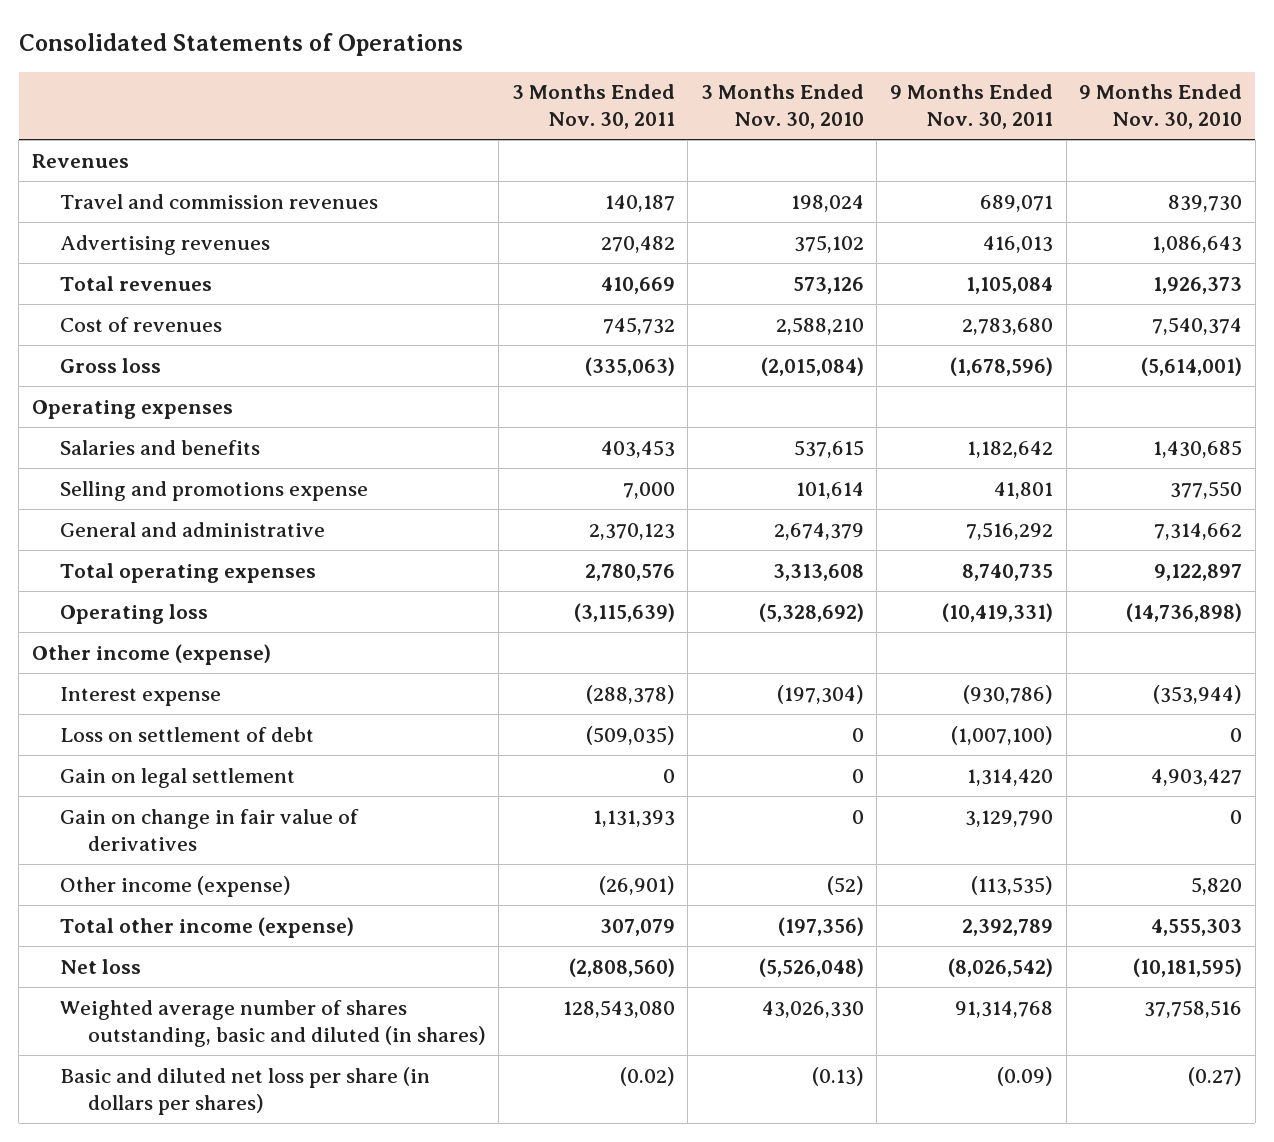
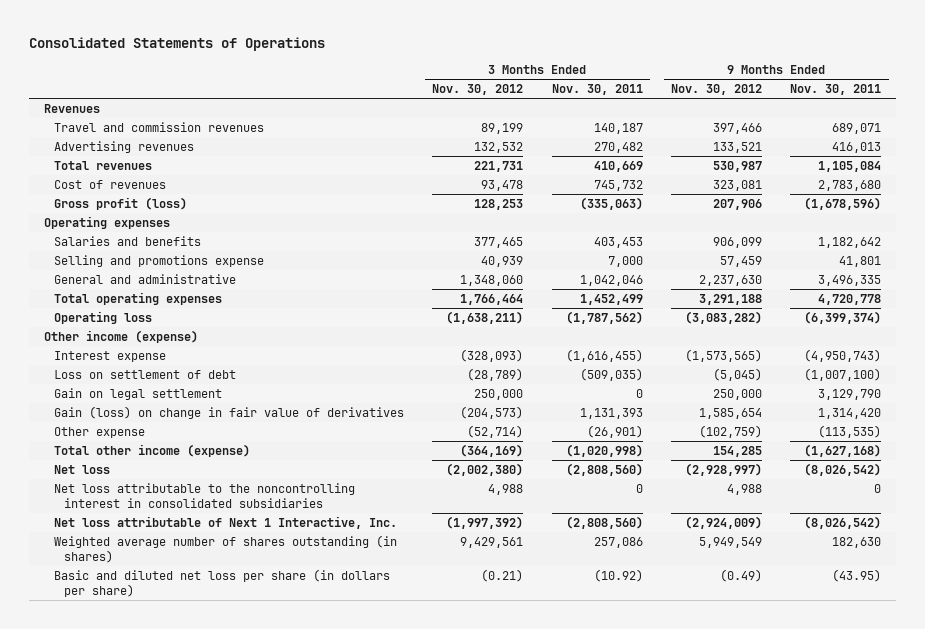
- | 3 Months Ended Nov. 30, 2011 | 3 Months Ended Nov. 30, 2010 | 9 Months Ended Nov. 30, 2011 | 9 Months Ended Nov. 30, 2010
+ | 3 Months Ended Nov. 30, 2012 | 3 Months Ended Nov. 30, 2011 | 9 Months Ended Nov. 30, 2012 | 9 Months Ended Nov. 30, 2011
- Gross loss | (335,063) | (2,015,084) | (1,678,596) | (5,614,001)
+ Gross profit (loss) | 128,253 | (335,063) | 207,906 | (1,678,596)
- General and administrative | 2,370,123 | 2,674,379 | 7,516,292 | 7,314,662
- Total operating expenses | 2,780,576 | 3,313,608 | 8,740,735 | 9,122,897
- Operating loss | (3,115,639) | (5,328,692) | (10,419,331) | (14,736,898)
+ General and administrative | 1,348,060 | 1,042,046 | 2,237,630 | 3,496,335
+ Total operating expenses | 1,766,464 | 1,452,499 | 3,291,188 | 4,720,778
+ Operating loss | (1,638,211) | (1,787,562) | (3,083,282) | (6,399,374)
- Interest expense | (288,378) | (197,304) | (930,786) | (353,944)
+ Interest expense | (328,093) | (1,616,455) | (1,573,565) | (4,950,743)
- Gain on legal settlement | 0 | 0 | 1,314,420 | 4,903,427
- Gain on change in fair value of derivatives | 1,131,393 | 0 | 3,129,790 | 0
- Other income (expense) | (26,901) | (52) | (113,535) | 5,820
- Total other income (expense) | 307,079 | (197,356) | 2,392,789 | 4,555,303
+ Gain on legal settlement | 250,000 | 0 | 250,000 | 3,129,790
+ Gain (loss) on change in fair value of derivatives | (204,573) | 1,131,393 | 1,585,654 | 1,314,420
+ Other expense | (52,714) | (26,901) | (102,759) | (113,535)
+ Total other income (expense) | (364,169) | (1,020,998) | 154,285 | (1,627,168)
- Weighted average number of shares outstanding, basic and diluted (in shares) | 128,543,080 | 43,026,330 | 91,314,768 | 37,758,516
- Basic and diluted net loss per share (in dollars per shares) | (0.02) | (0.13) | (0.09) | (0.27)
+ Net loss attributable to the noncontrolling interest in consolidated subsidiaries | 4,988 | 0 | 4,988 | 0
+ Net loss attributable of Next 1 Interactive, Inc. | (1,997,392) | (2,808,560) | (2,924,009) | (8,026,542)
+ Weighted average number of shares outstanding (in shares) | 9,429,561 | 257,086 | 5,949,549 | 182,630
+ Basic and diluted net loss per share (in dollars per share) | (0.21) | (10.92) | (0.49) | (43.95)

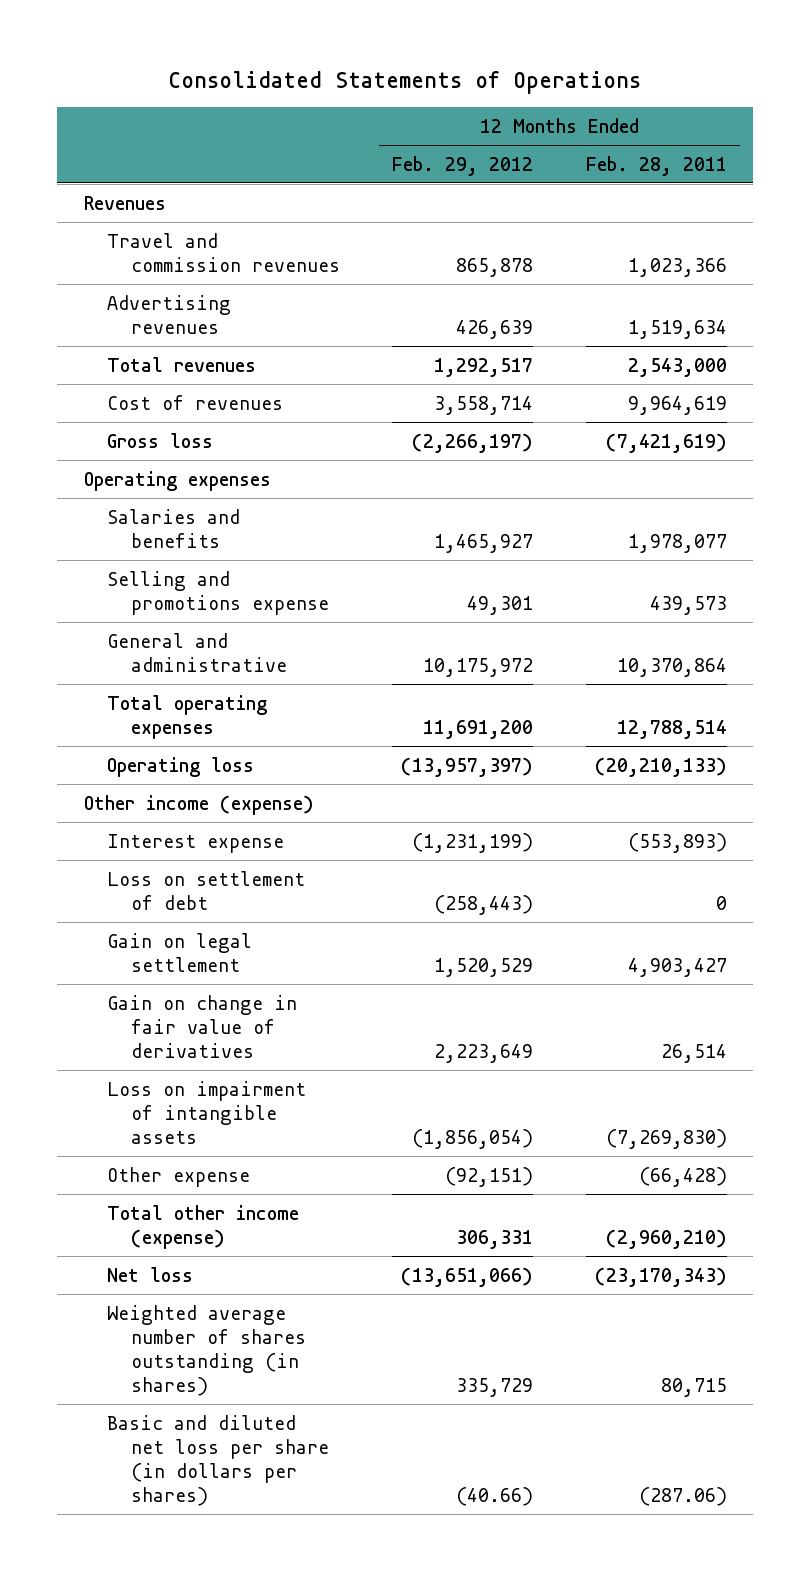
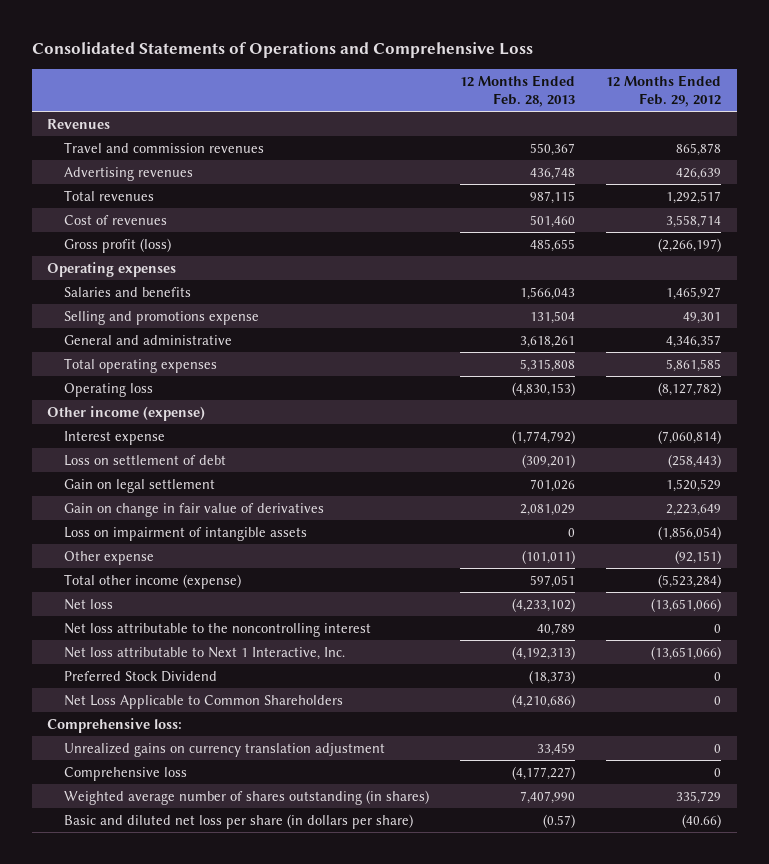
- Consolidated Statements of Operations
+ Consolidated Statements of Operations and Comprehensive Loss
- | 12 Months Ended Feb. 29, 2012 | 12 Months Ended Feb. 28, 2011
+ | 12 Months Ended Feb. 28, 2013 | 12 Months Ended Feb. 29, 2012
- Gross loss | (2,266,197) | (7,421,619)
+ Gross profit (loss) | 485,655 | (2,266,197)
- General and administrative | 10,175,972 | 10,370,864
- Total operating expenses | 11,691,200 | 12,788,514
- Operating loss | (13,957,397) | (20,210,133)
+ General and administrative | 3,618,261 | 4,346,357
+ Total operating expenses | 5,315,808 | 5,861,585
+ Operating loss | (4,830,153) | (8,127,782)
- Interest expense | (1,231,199) | (553,893)
+ Interest expense | (1,774,792) | (7,060,814)
- Total other income (expense) | 306,331 | (2,960,210)
+ Total other income (expense) | 597,051 | (5,523,284)
+ Net loss attributable to the noncontrolling interest | 40,789 | 0
+ Net loss attributable to Next 1 Interactive, Inc. | (4,192,313) | (13,651,066)
+ Preferred Stock Dividend | (18,373) | 0
+ Net Loss Applicable to Common Shareholders | (4,210,686) | 0
+ Comprehensive loss:
+ Unrealized gains on currency translation adjustment | 33,459 | 0
+ Comprehensive loss | (4,177,227) | 0
- Basic and diluted net loss per share (in dollars per shares) | (40.66) | (287.06)
+ Basic and diluted net loss per share (in dollars per share) | (0.57) | (40.66)

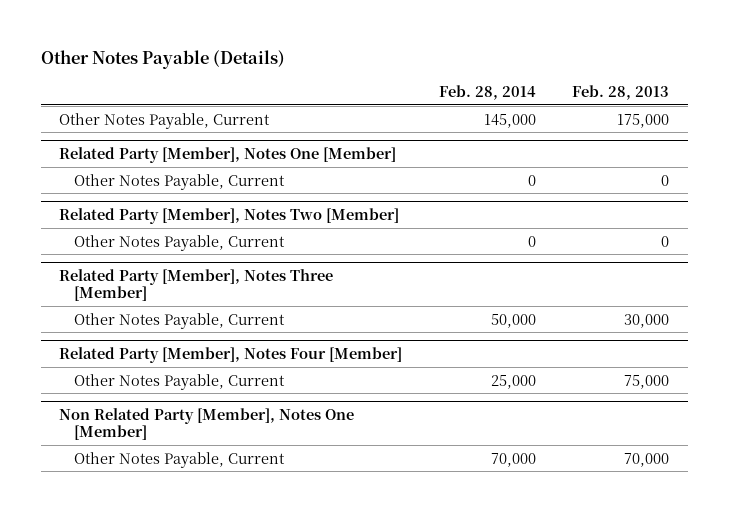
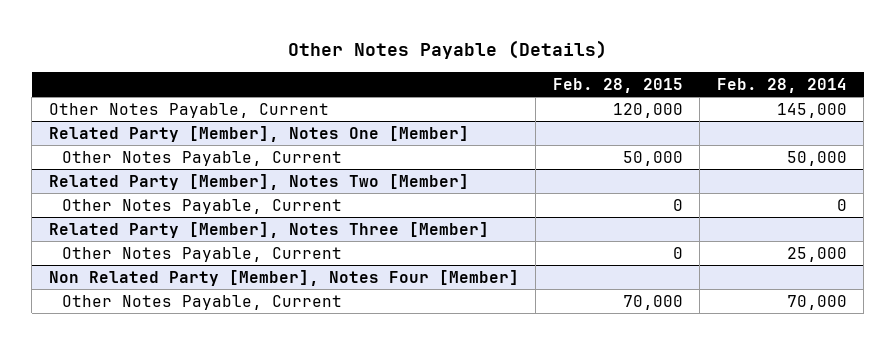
- | Feb. 28, 2014 | Feb. 28, 2013
+ | Feb. 28, 2015 | Feb. 28, 2014
@ Related Party [Member], Notes One [Member]
- Other Notes Payable, Current | 0 | 0
+ Other Notes Payable, Current | 50,000 | 50,000
@ Related Party [Member], Notes Three [Member]
- Other Notes Payable, Current | 50,000 | 30,000
- Related Party [Member], Notes Four [Member]
- Non Related Party [Member], Notes One [Member]
+ Non Related Party [Member], Notes Four [Member]

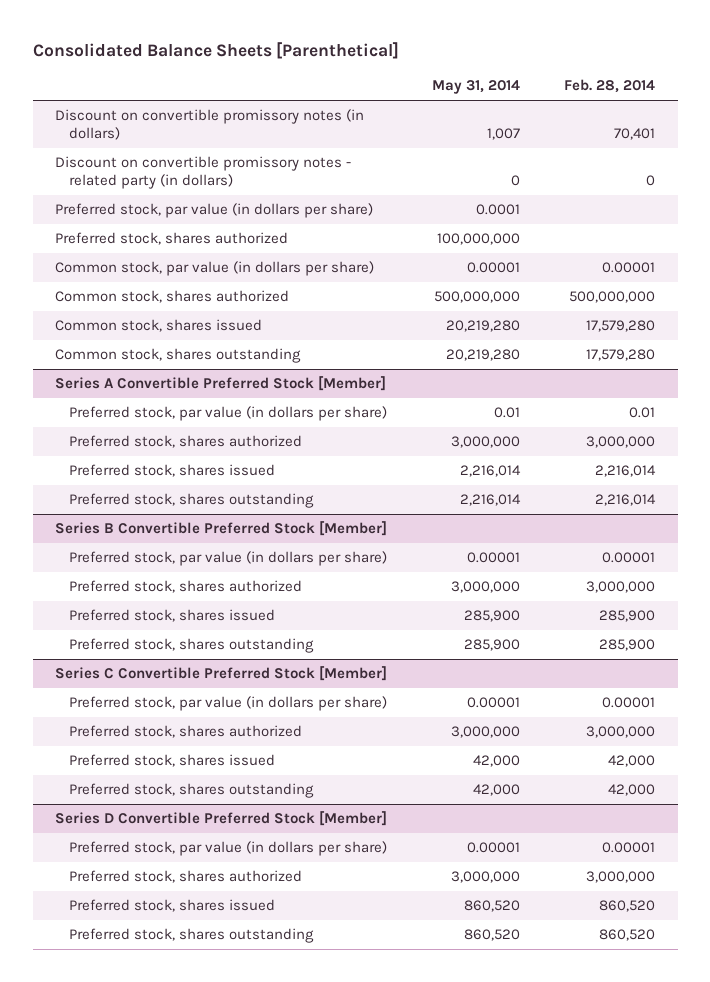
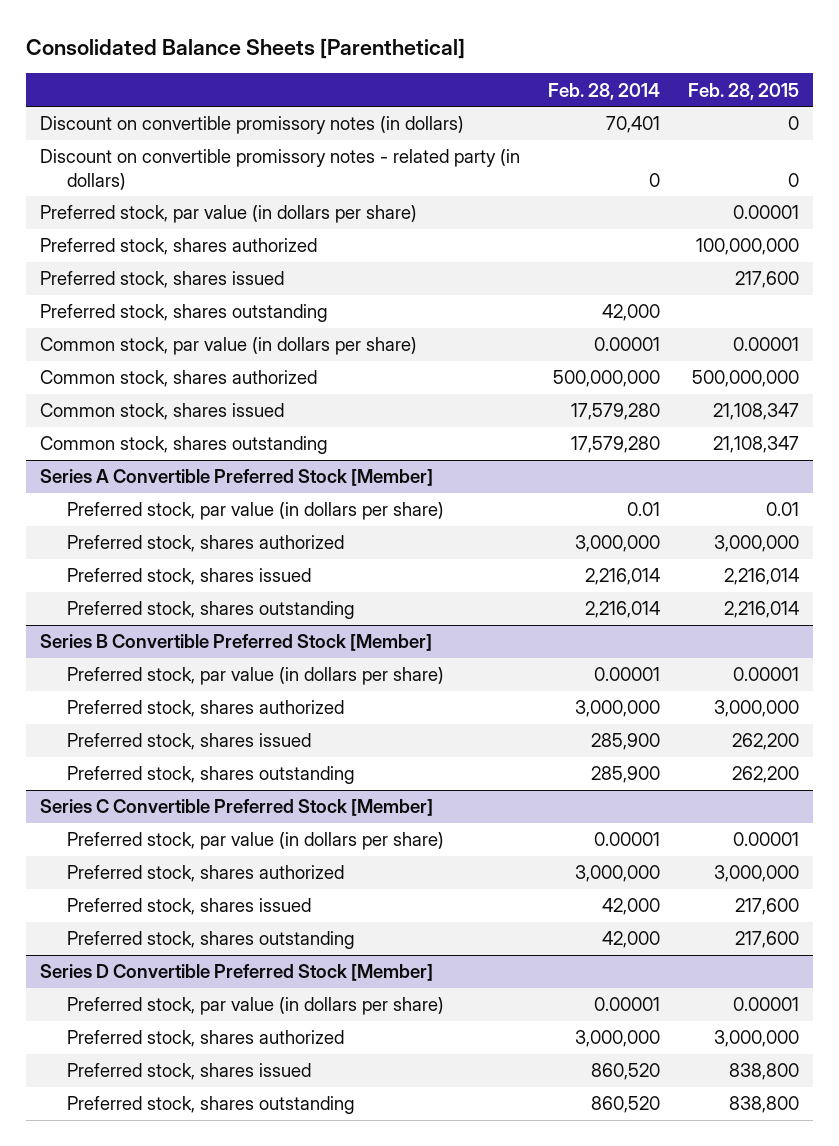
- | May 31, 2014 | Feb. 28, 2014
+ | Feb. 28, 2014 | Feb. 28, 2015
+ Preferred stock, shares issued | | 217,600
+ Preferred stock, shares outstanding | 42,000 |

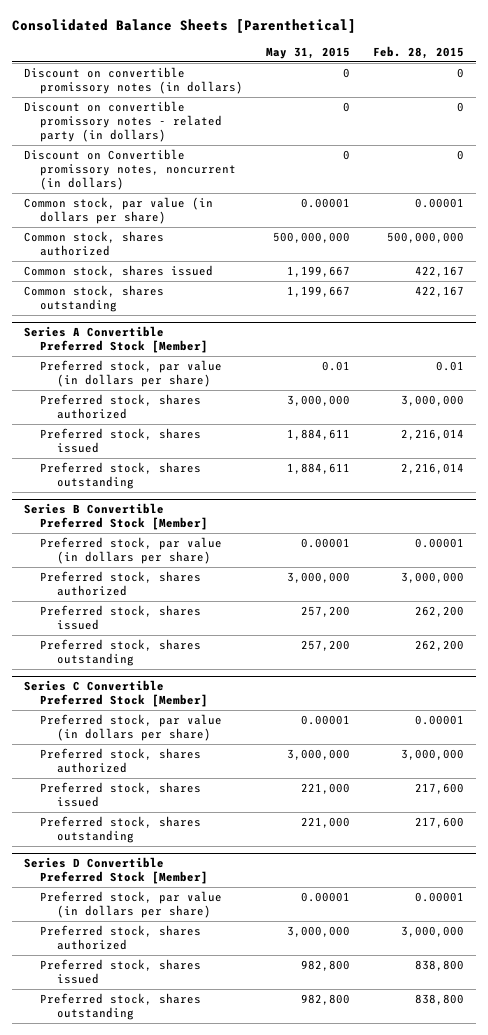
- | Feb. 28, 2014 | Feb. 28, 2015
+ | May 31, 2015 | Feb. 28, 2015
- Preferred stock, par value (in dollars per share) | | 0.00001
- Preferred stock, shares authorized | | 100,000,000
- Preferred stock, shares issued | | 217,600
- Preferred stock, shares outstanding | 42,000 |
+ Discount on Convertible promissory notes, noncurrent (in dollars) | 0 | 0
- Common stock, shares issued | 17,579,280 | 21,108,347
- Common stock, shares outstanding | 17,579,280 | 21,108,347
+ Common stock, shares issued | 1,199,667 | 422,167
+ Common stock, shares outstanding | 1,199,667 | 422,167

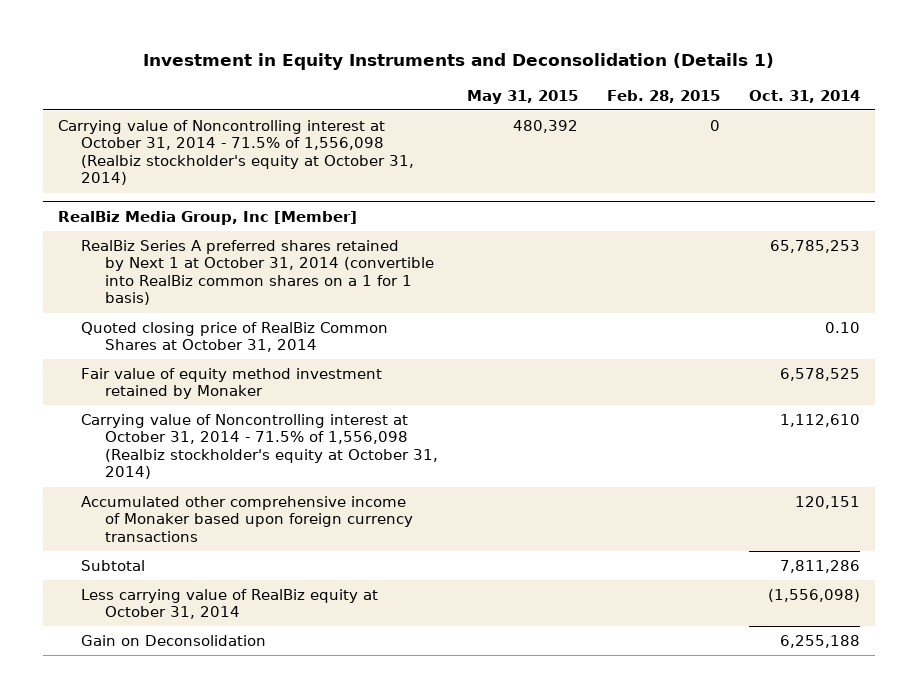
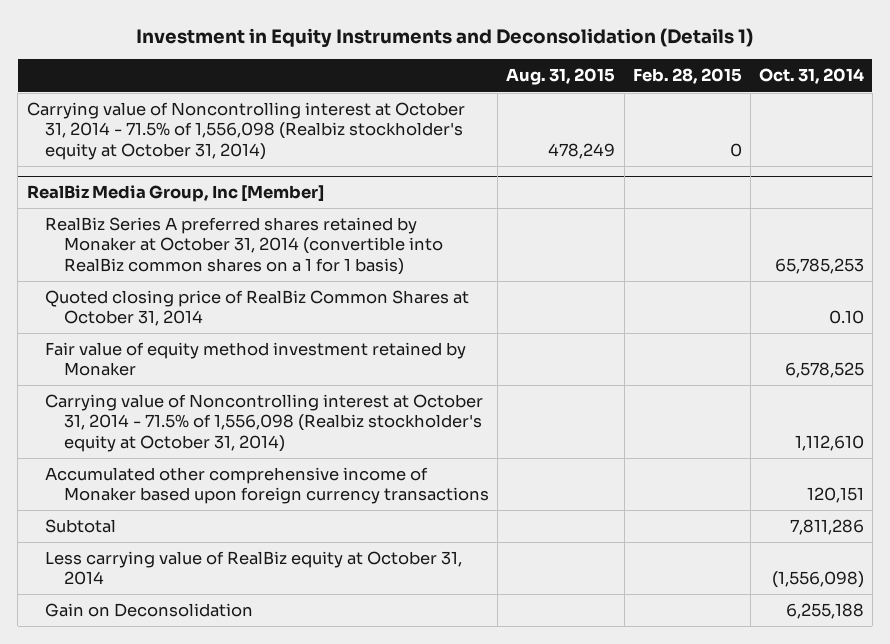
- | May 31, 2015 | Feb. 28, 2015 | Oct. 31, 2014
+ | Aug. 31, 2015 | Feb. 28, 2015 | Oct. 31, 2014
@ RealBiz Media Group, Inc [Member]
- RealBiz Series A preferred shares retained by Next 1 at October 31, 2014 (convertible into RealBiz common shares on a 1 for 1 basis) | | | 65,785,253
+ RealBiz Series A preferred shares retained by Monaker at October 31, 2014 (convertible into RealBiz common shares on a 1 for 1 basis) | | | 65,785,253

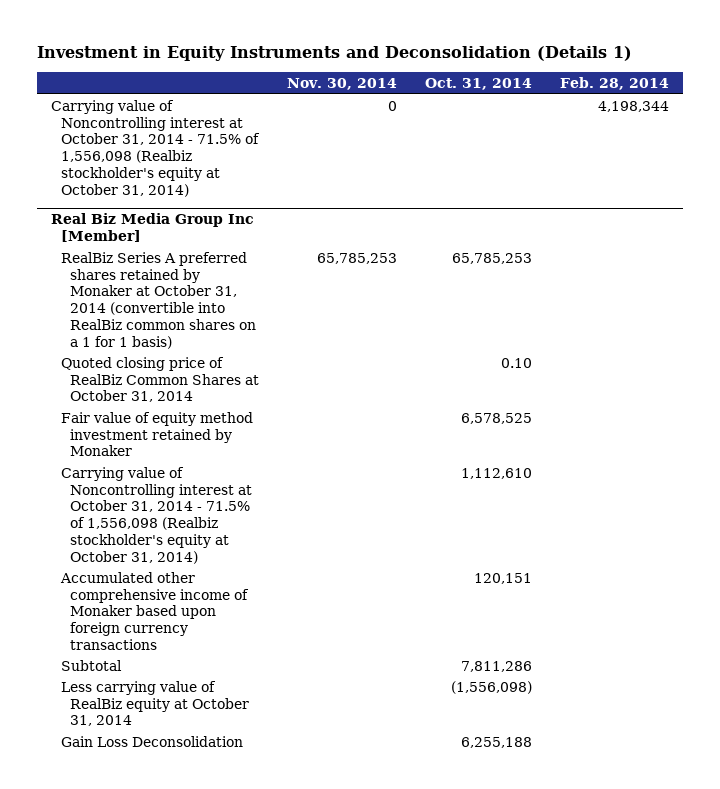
- | Aug. 31, 2015 | Feb. 28, 2015 | Oct. 31, 2014
+ | Nov. 30, 2014 | Oct. 31, 2014 | Feb. 28, 2014
- RealBiz Media Group, Inc [Member]
+ Real Biz Media Group Inc [Member]
- Gain on Deconsolidation | | | 6,255,188
+ Gain Loss Deconsolidation | | 6,255,188 |

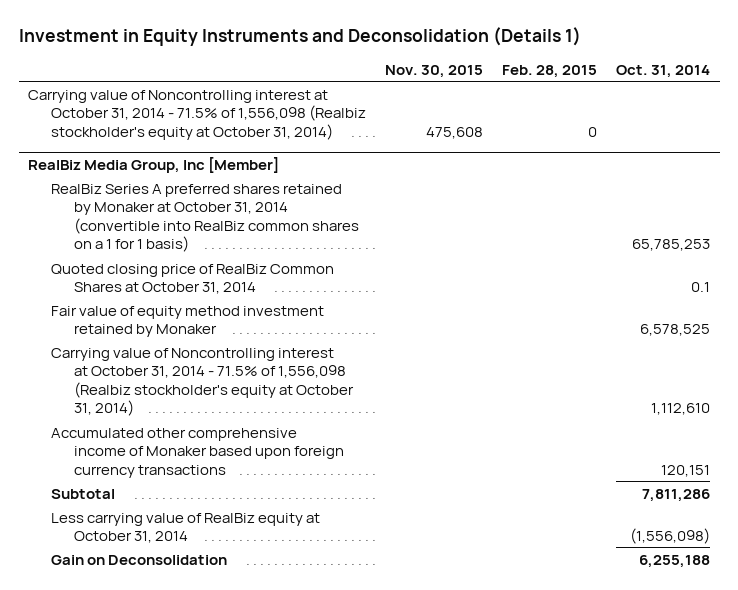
- | Nov. 30, 2014 | Oct. 31, 2014 | Feb. 28, 2014
+ | Nov. 30, 2015 | Feb. 28, 2015 | Oct. 31, 2014
- Real Biz Media Group Inc [Member]
+ RealBiz Media Group, Inc [Member]
- Quoted closing price of RealBiz Common Shares at October 31, 2014 | | 0.10 |
+ Quoted closing price of RealBiz Common Shares at October 31, 2014 | | | 0.1
- Gain Loss Deconsolidation | | 6,255,188 |
+ Gain on Deconsolidation | | | 6,255,188

